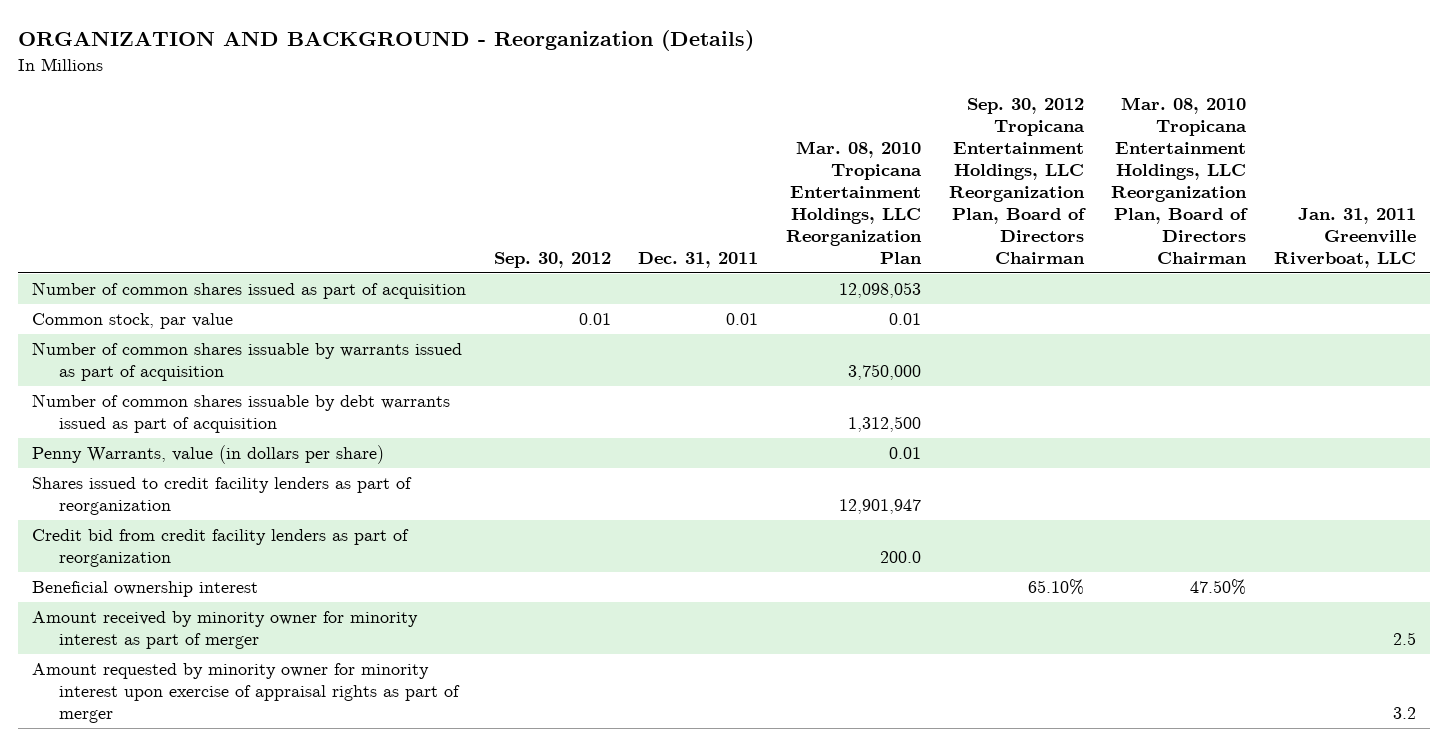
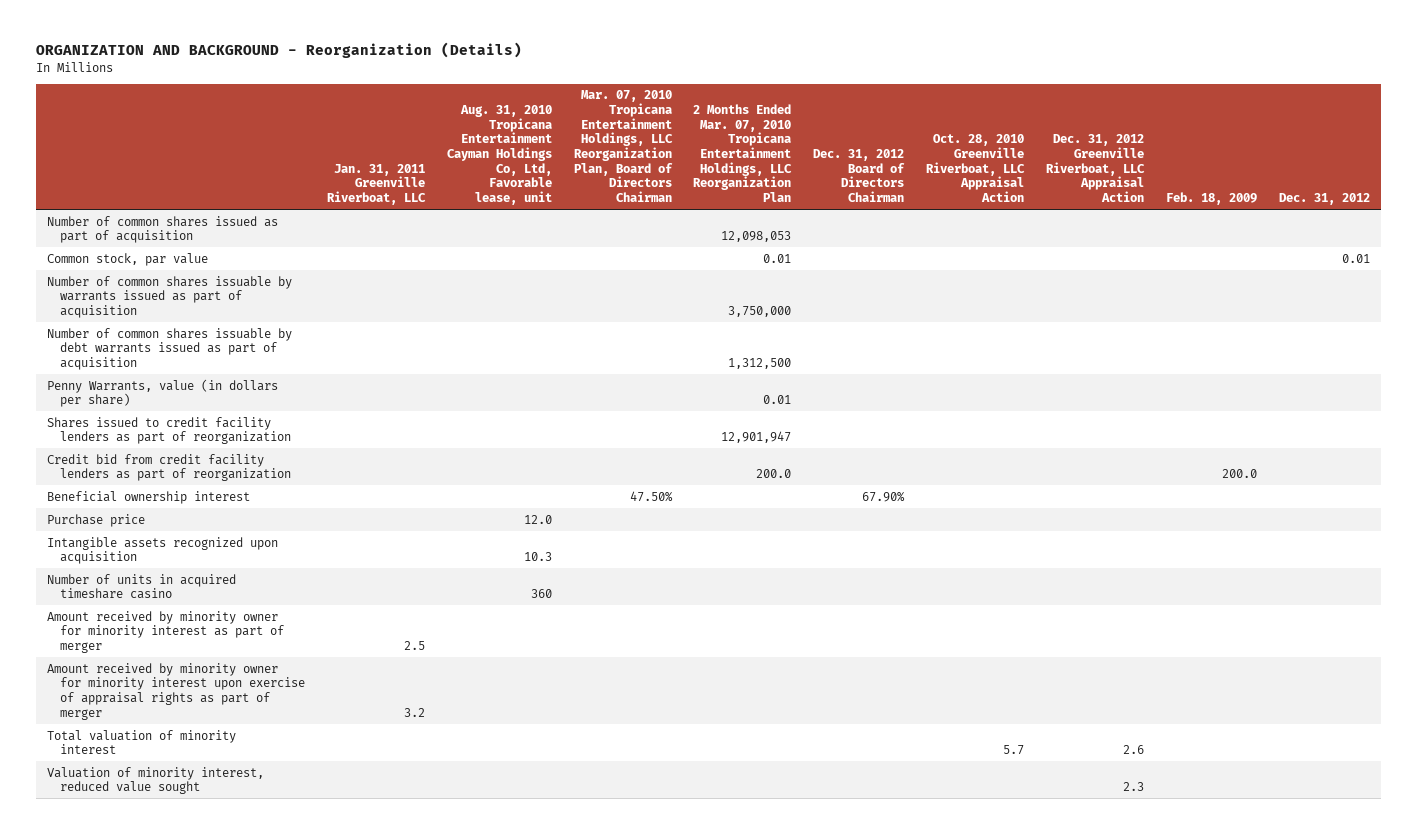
- | Sep. 30, 2012 | Dec. 31, 2011 | Mar. 08, 2010 Tropicana Entertainment Holdings, LLC Reorganization Plan | Sep. 30, 2012 Tropicana Entertainment Holdings, LLC Reorganization Plan, Board of Directors Chairman | Mar. 08, 2010 Tropicana Entertainment Holdings, LLC Reorganization Plan, Board of Directors Chairman | Jan. 31, 2011 Greenville Riverboat, LLC
+ | Jan. 31, 2011 Greenville Riverboat, LLC | Aug. 31, 2010 Tropicana Entertainment Cayman Holdings Co, Ltd, Favorable lease, unit | Mar. 07, 2010 Tropicana Entertainment Holdings, LLC Reorganization Plan, Board of Directors Chairman | 2 Months Ended Mar. 07, 2010 Tropicana Entertainment Holdings, LLC Reorganization Plan | Dec. 31, 2012 Board of Directors Chairman | Oct. 28, 2010 Greenville Riverboat, LLC Appraisal Action | Dec. 31, 2012 Greenville Riverboat, LLC Appraisal Action | Feb. 18, 2009 | Dec. 31, 2012
+ Purchase price | | 12.0 | | | | | | |
+ Intangible assets recognized upon acquisition | | 10.3 | | | | | | |
+ Number of units in acquired timeshare casino | | 360 | | | | | | |
- Amount requested by minority owner for minority interest upon exercise of appraisal rights as part of merger | | | | | | 3.2
+ Amount received by minority owner for minority interest upon exercise of appraisal rights as part of merger | 3.2 | | | | | | | |
+ Total valuation of minority interest | | | | | | 5.7 | 2.6 | |
+ Valuation of minority interest, reduced value sought | | | | | | | 2.3 | |

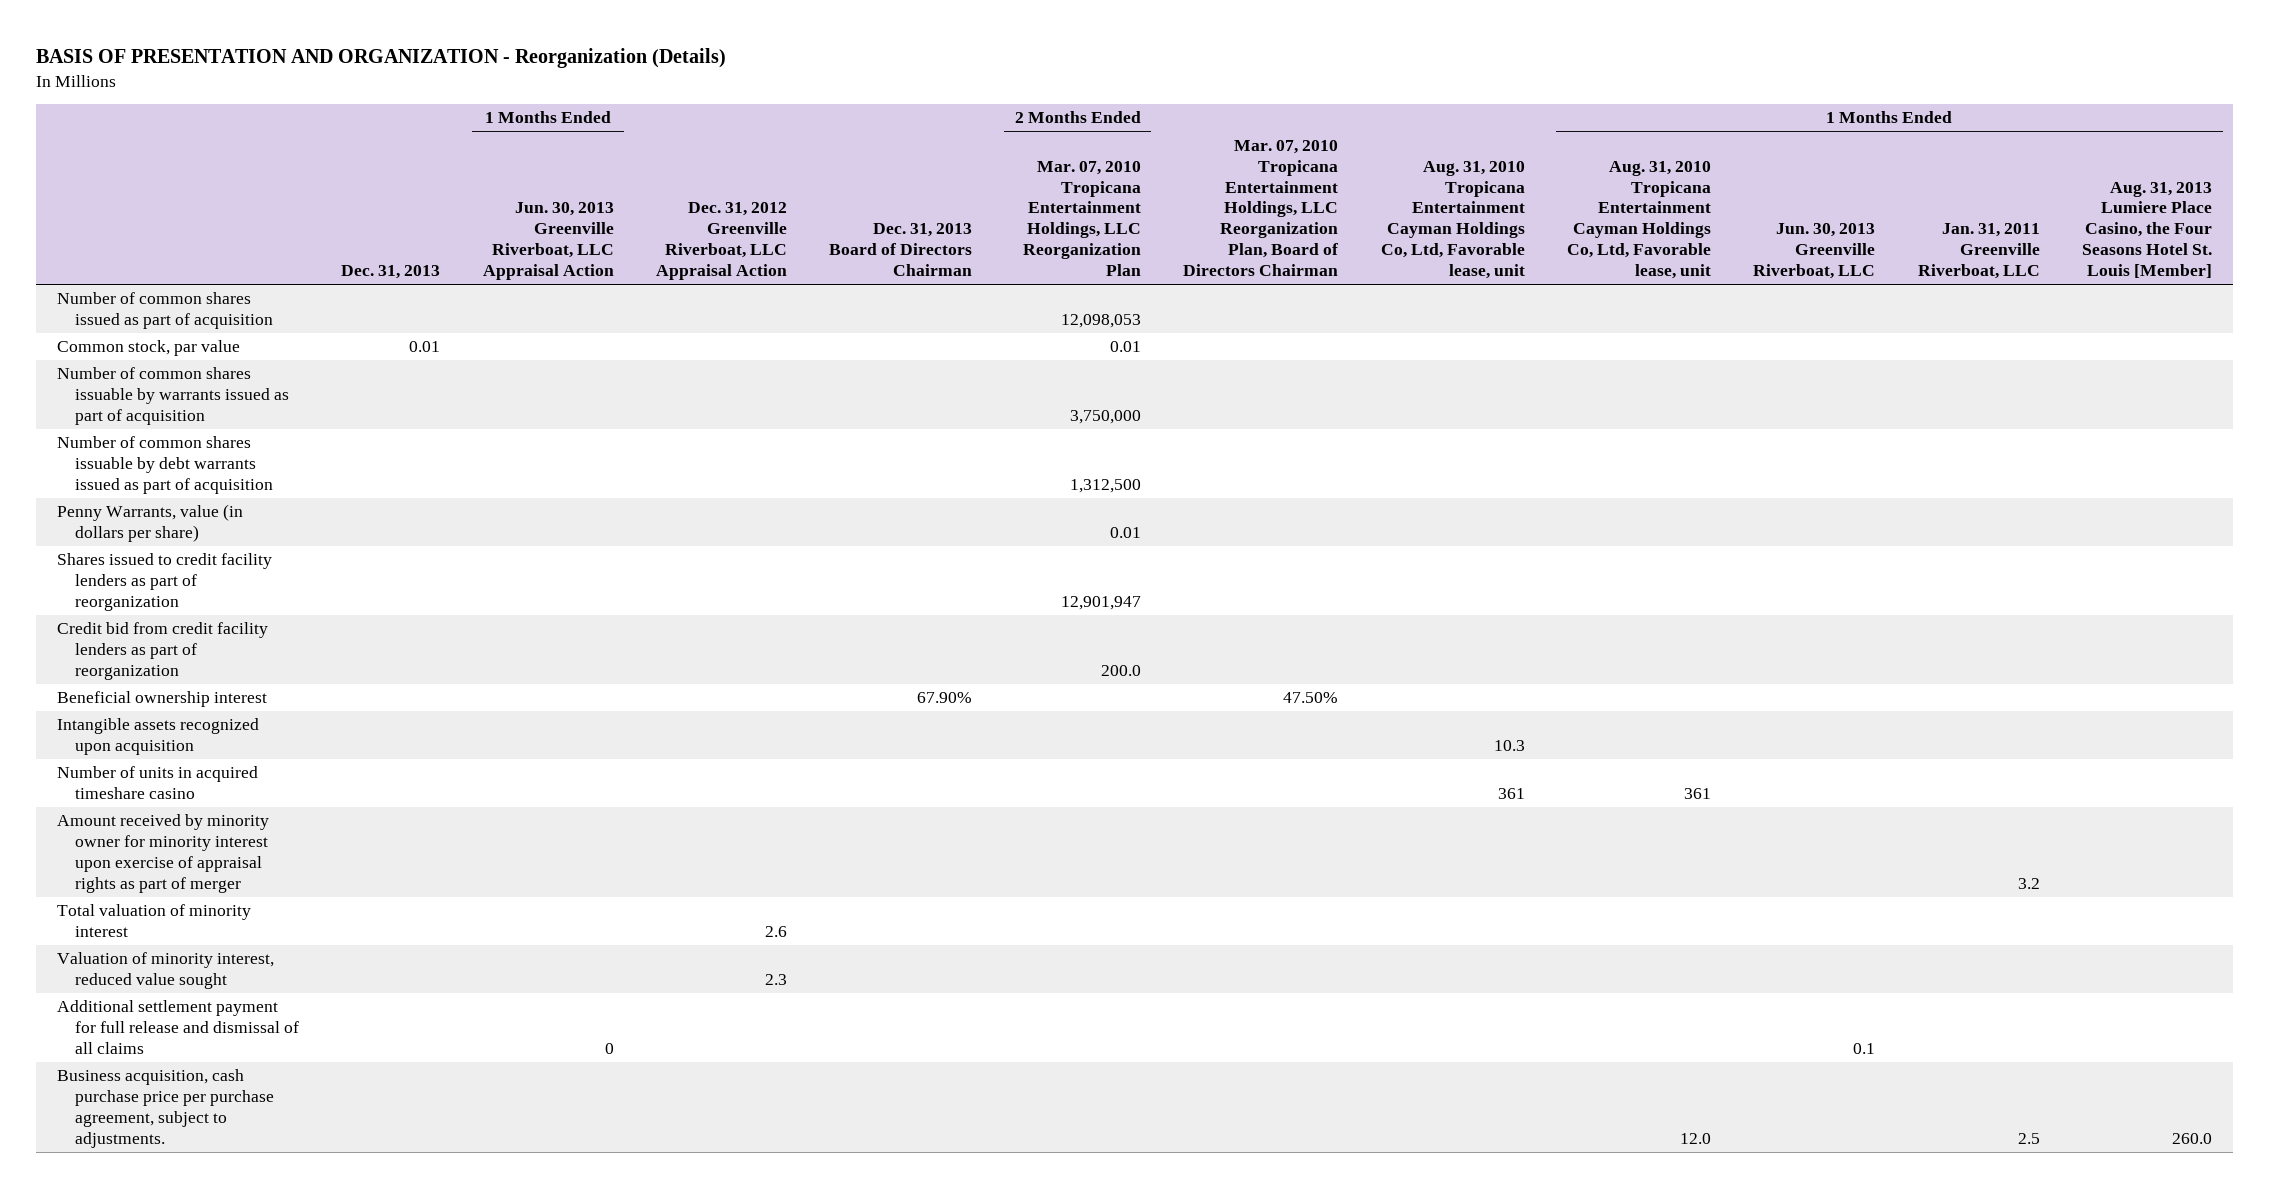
- ORGANIZATION AND BACKGROUND - Reorganization (Details)
+ BASIS OF PRESENTATION AND ORGANIZATION - Reorganization (Details)
- | Jan. 31, 2011 Greenville Riverboat, LLC | Aug. 31, 2010 Tropicana Entertainment Cayman Holdings Co, Ltd, Favorable lease, unit | Mar. 07, 2010 Tropicana Entertainment Holdings, LLC Reorganization Plan, Board of Directors Chairman | 2 Months Ended Mar. 07, 2010 Tropicana Entertainment Holdings, LLC Reorganization Plan | Dec. 31, 2012 Board of Directors Chairman | Oct. 28, 2010 Greenville Riverboat, LLC Appraisal Action | Dec. 31, 2012 Greenville Riverboat, LLC Appraisal Action | Feb. 18, 2009 | Dec. 31, 2012
+ | Dec. 31, 2013 | 1 Months Ended Jun. 30, 2013 Greenville Riverboat, LLC Appraisal Action | Dec. 31, 2012 Greenville Riverboat, LLC Appraisal Action | Dec. 31, 2013 Board of Directors Chairman | 2 Months Ended Mar. 07, 2010 Tropicana Entertainment Holdings, LLC Reorganization Plan | Mar. 07, 2010 Tropicana Entertainment Holdings, LLC Reorganization Plan, Board of Directors Chairman | Aug. 31, 2010 Tropicana Entertainment Cayman Holdings Co, Ltd, Favorable lease, unit | 1 Months Ended Aug. 31, 2010 Tropicana Entertainment Cayman Holdings Co, Ltd, Favorable lease, unit | 1 Months Ended Jun. 30, 2013 Greenville Riverboat, LLC | 1 Months Ended Jan. 31, 2011 Greenville Riverboat, LLC | 1 Months Ended Aug. 31, 2013 Lumiere Place Casino, the Four Seasons Hotel St. Louis [Member]
- Purchase price | | 12.0 | | | | | | |
- Number of units in acquired timeshare casino | | 360 | | | | | | |
- Amount received by minority owner for minority interest as part of merger | 2.5 | | | | | | | |
+ Number of units in acquired timeshare casino | | | | | | | 361 | 361 | | |
+ Additional settlement payment for full release and dismissal of all claims | | 0 | | | | | | | 0.1 | |
+ Business acquisition, cash purchase price per purchase agreement, subject to adjustments. | | | | | | | | 12.0 | | 2.5 | 260.0

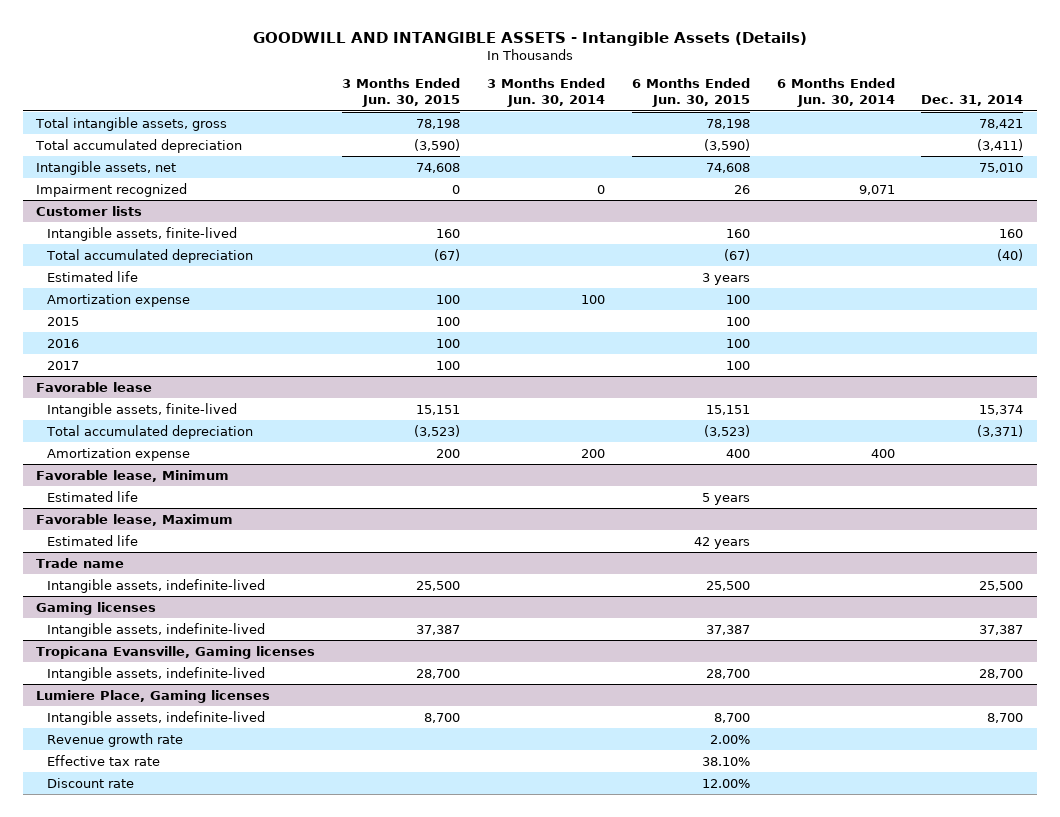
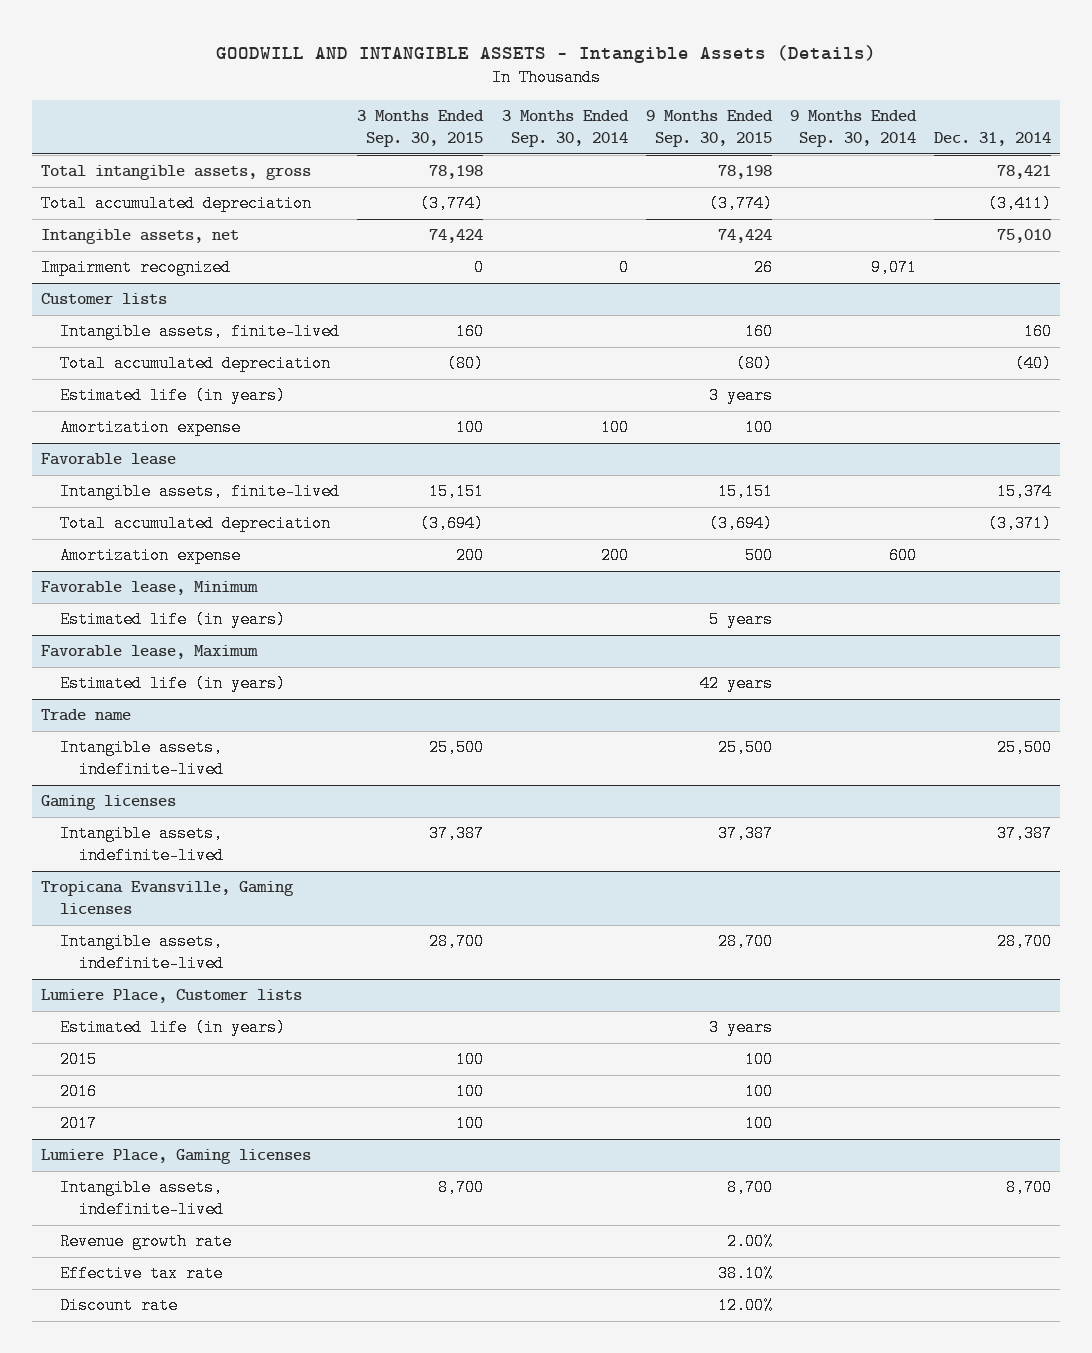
- | 3 Months Ended Jun. 30, 2015 | 3 Months Ended Jun. 30, 2014 | 6 Months Ended Jun. 30, 2015 | 6 Months Ended Jun. 30, 2014 | Dec. 31, 2014
+ | 3 Months Ended Sep. 30, 2015 | 3 Months Ended Sep. 30, 2014 | 9 Months Ended Sep. 30, 2015 | 9 Months Ended Sep. 30, 2014 | Dec. 31, 2014
@ Customer lists
- Estimated life | | | 3 years | |
+ Estimated life (in years) | | | 3 years | |
- 2015 | 100 | | 100 | |
- 2016 | 100 | | 100 | |
- 2017 | 100 | | 100 | |
@ Favorable lease, Minimum
- Estimated life | | | 5 years | |
+ Estimated life (in years) | | | 5 years | |
@ Favorable lease, Maximum
- Estimated life | | | 42 years | |
+ Estimated life (in years) | | | 42 years | |
+ Lumiere Place, Customer lists
+ Estimated life (in years) | | | 3 years | |
+ 2015 | 100 | | 100 | |
+ 2016 | 100 | | 100 | |
+ 2017 | 100 | | 100 | |

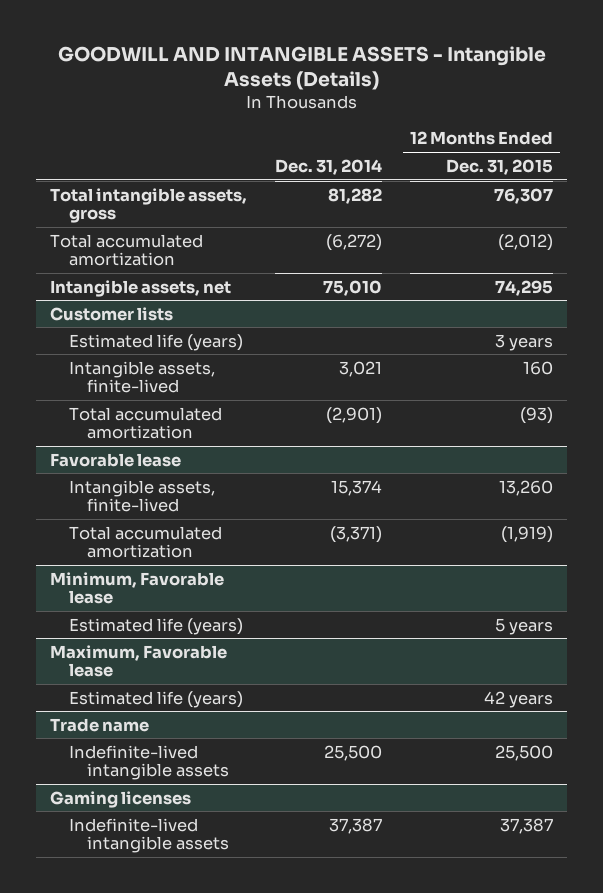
- | 3 Months Ended Sep. 30, 2015 | 3 Months Ended Sep. 30, 2014 | 9 Months Ended Sep. 30, 2015 | 9 Months Ended Sep. 30, 2014 | Dec. 31, 2014
+ | Dec. 31, 2014 | 12 Months Ended Dec. 31, 2015
- Total intangible assets, gross | 78,198 | | 78,198 | | 78,421
- Total accumulated depreciation | (3,774) | | (3,774) | | (3,411)
+ Total intangible assets, gross | 81,282 | 76,307
+ Total accumulated amortization | (6,272) | (2,012)
- Impairment recognized | 0 | 0 | 26 | 9,071 |
@ Customer lists
- Intangible assets, finite-lived | 160 | | 160 | | 160
- Total accumulated depreciation | (80) | | (80) | | (40)
- Estimated life (in years) | | | 3 years | |
- Amortization expense | 100 | 100 | 100 | |
+ Estimated life (years) | | 3 years
+ Intangible assets, finite-lived | 3,021 | 160
+ Total accumulated amortization | (2,901) | (93)
@ Favorable lease
- Total accumulated depreciation | (3,694) | | (3,694) | | (3,371)
- Amortization expense | 200 | 200 | 500 | 600 |
- Favorable lease, Minimum
- Estimated life (in years) | | | 5 years | |
- Favorable lease, Maximum
- Estimated life (in years) | | | 42 years | |
@ Favorable lease
+ Total accumulated amortization | (3,371) | (1,919)
+ Minimum, Favorable lease
+ Estimated life (years) | | 5 years
+ Maximum, Favorable lease
+ Estimated life (years) | | 42 years
@ Trade name
- Intangible assets, indefinite-lived | 25,500 | | 25,500 | | 25,500
+ Indefinite-lived intangible assets | 25,500 | 25,500
@ Gaming licenses
- Intangible assets, indefinite-lived | 37,387 | | 37,387 | | 37,387
- Tropicana Evansville, Gaming licenses
- Intangible assets, indefinite-lived | 28,700 | | 28,700 | | 28,700
- Lumiere Place, Customer lists
- Estimated life (in years) | | | 3 years | |
- 2015 | 100 | | 100 | |
- 2016 | 100 | | 100 | |
- 2017 | 100 | | 100 | |
- Lumiere Place, Gaming licenses
- Intangible assets, indefinite-lived | 8,700 | | 8,700 | | 8,700
- Revenue growth rate | | | 2.00% | |
- Effective tax rate | | | 38.10% | |
- Discount rate | | | 12.00% | |
@ Gaming licenses
+ Indefinite-lived intangible assets | 37,387 | 37,387

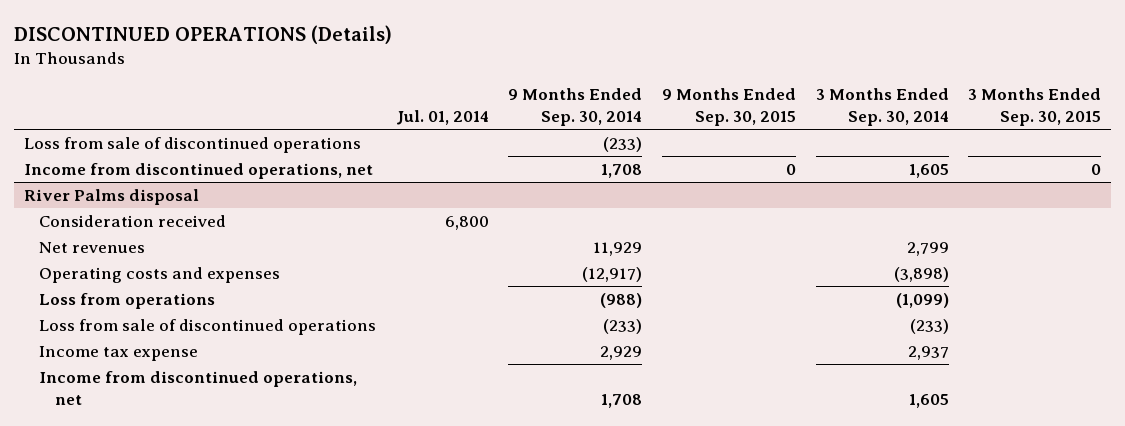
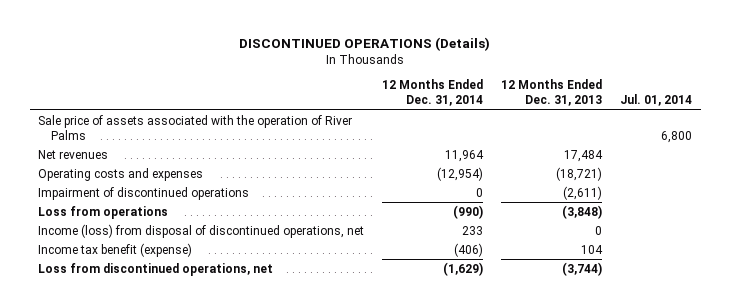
- | Jul. 01, 2014 | 9 Months Ended Sep. 30, 2014 | 9 Months Ended Sep. 30, 2015 | 3 Months Ended Sep. 30, 2014 | 3 Months Ended Sep. 30, 2015
+ | 12 Months Ended Dec. 31, 2014 | 12 Months Ended Dec. 31, 2013 | Jul. 01, 2014
- Loss from sale of discontinued operations | | (233) | | |
- Income from discontinued operations, net | | 1,708 | 0 | 1,605 | 0
- River Palms disposal
- Consideration received | 6,800 | | | |
- Net revenues | | 11,929 | | 2,799 |
- Operating costs and expenses | | (12,917) | | (3,898) |
- Loss from operations | | (988) | | (1,099) |
- Loss from sale of discontinued operations | | (233) | | (233) |
- Income tax expense | | 2,929 | | 2,937 |
- Income from discontinued operations, net | | 1,708 | | 1,605 |
+ Sale price of assets associated with the operation of River Palms | | | 6,800
+ Net revenues | 11,964 | 17,484 |
+ Operating costs and expenses | (12,954) | (18,721) |
+ Impairment of discontinued operations | 0 | (2,611) |
+ Loss from operations | (990) | (3,848) |
+ Income (loss) from disposal of discontinued operations, net | 233 | 0 |
+ Income tax benefit (expense) | (406) | 104 |
+ Loss from discontinued operations, net | (1,629) | (3,744) |

